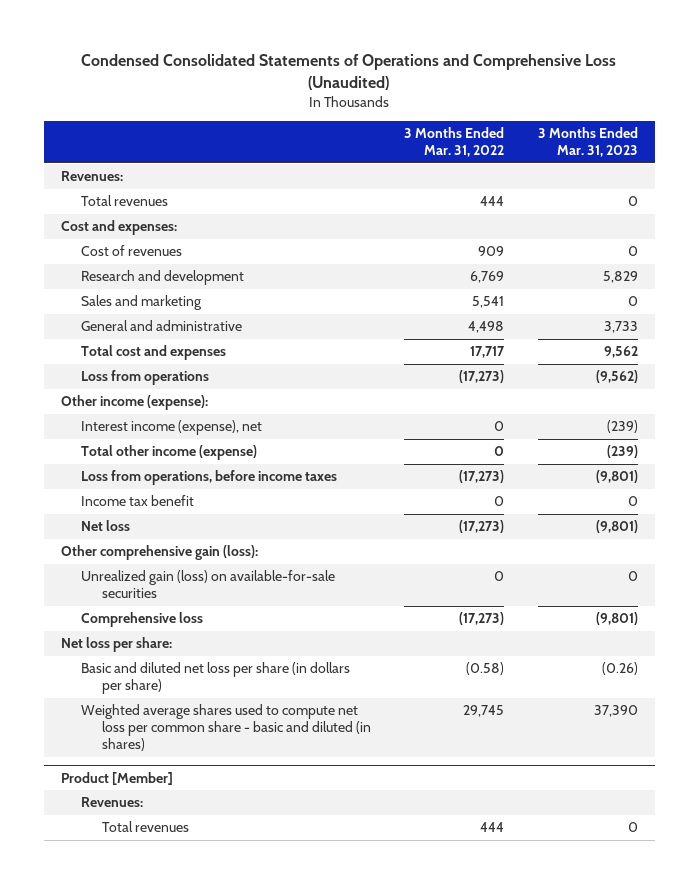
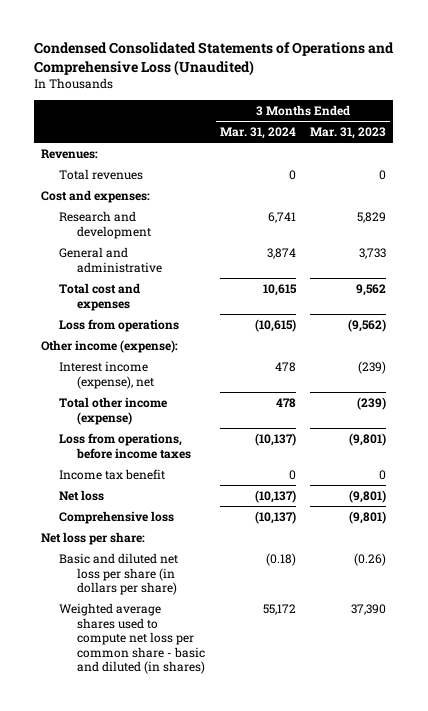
- | 3 Months Ended Mar. 31, 2022 | 3 Months Ended Mar. 31, 2023
+ | 3 Months Ended Mar. 31, 2024 | 3 Months Ended Mar. 31, 2023
- Cost of revenues | 909 | 0
- Sales and marketing | 5,541 | 0
- Other comprehensive gain (loss):
- Unrealized gain (loss) on available-for-sale securities | 0 | 0
- Product [Member]
- Revenues:
- Total revenues | 444 | 0

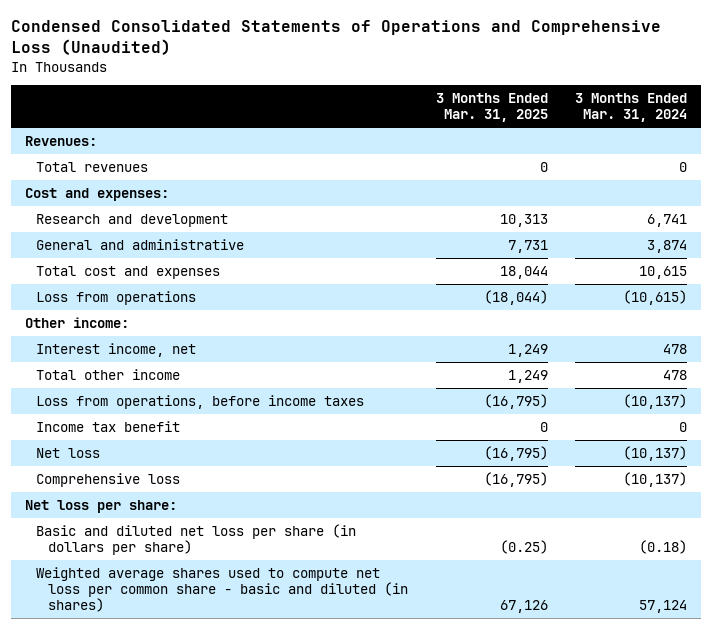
- | 3 Months Ended Mar. 31, 2024 | 3 Months Ended Mar. 31, 2023
+ | 3 Months Ended Mar. 31, 2025 | 3 Months Ended Mar. 31, 2024
- Other income (expense):
- Interest income (expense), net | 478 | (239)
- Total other income (expense) | 478 | (239)
+ Other income:
+ Interest income, net | 1,249 | 478
+ Total other income | 1,249 | 478
- Weighted average shares used to compute net loss per common share - basic and diluted (in shares) | 55,172 | 37,390
+ Weighted average shares used to compute net loss per common share - basic and diluted (in shares) | 67,126 | 57,124

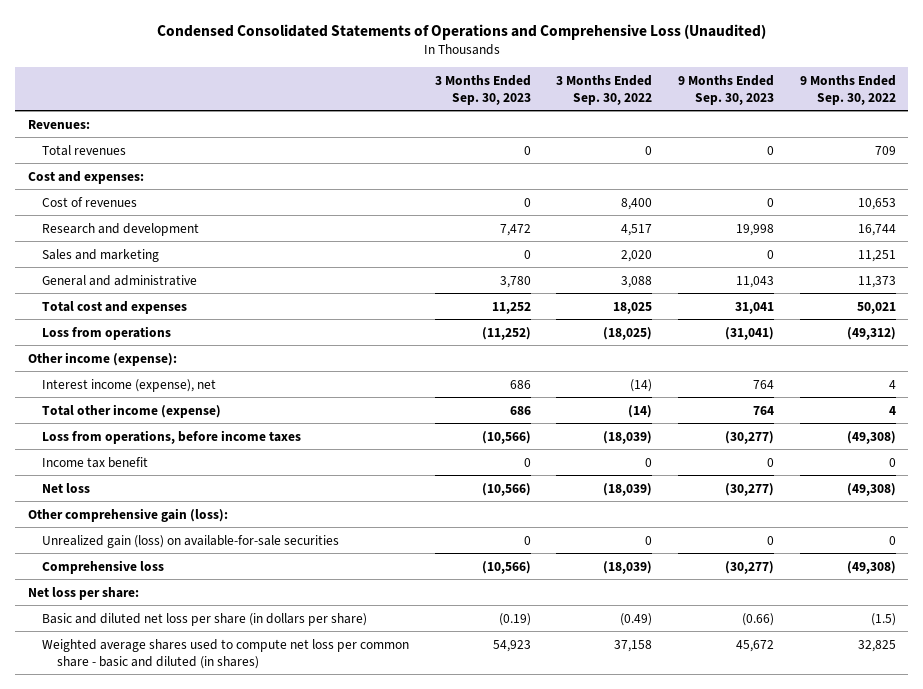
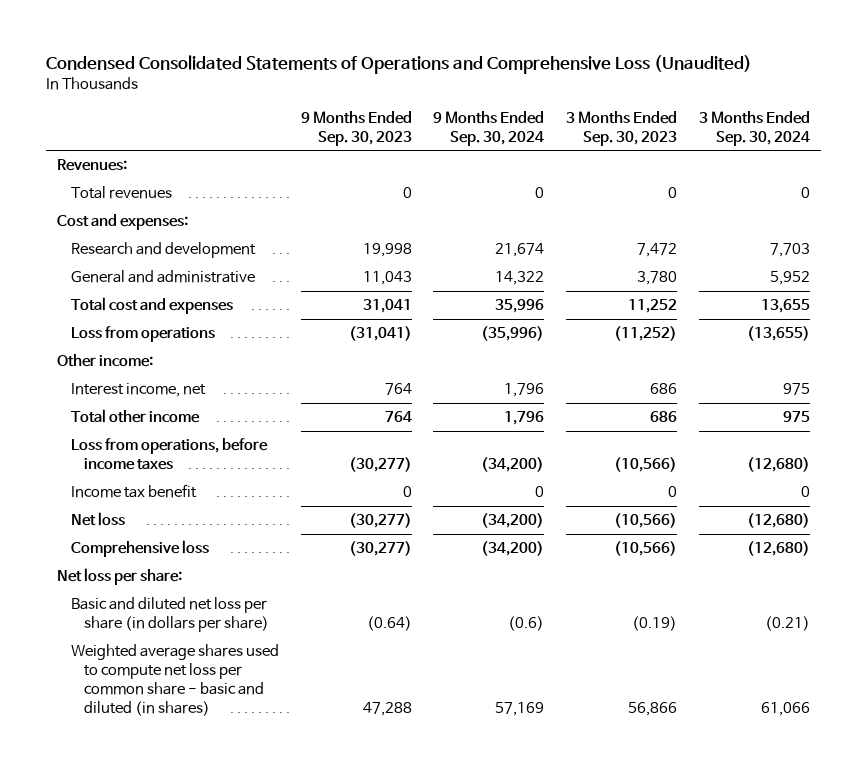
- | 3 Months Ended Sep. 30, 2023 | 3 Months Ended Sep. 30, 2022 | 9 Months Ended Sep. 30, 2023 | 9 Months Ended Sep. 30, 2022
+ | 9 Months Ended Sep. 30, 2023 | 9 Months Ended Sep. 30, 2024 | 3 Months Ended Sep. 30, 2023 | 3 Months Ended Sep. 30, 2024
- Cost of revenues | 0 | 8,400 | 0 | 10,653
- Sales and marketing | 0 | 2,020 | 0 | 11,251
- Other income (expense):
- Interest income (expense), net | 686 | (14) | 764 | 4
- Total other income (expense) | 686 | (14) | 764 | 4
+ Other income:
+ Interest income, net | 764 | 1,796 | 686 | 975
+ Total other income | 764 | 1,796 | 686 | 975
- Other comprehensive gain (loss):
- Unrealized gain (loss) on available-for-sale securities | 0 | 0 | 0 | 0
- Basic and diluted net loss per share (in dollars per share) | (0.19) | (0.49) | (0.66) | (1.5)
- Weighted average shares used to compute net loss per common share - basic and diluted (in shares) | 54,923 | 37,158 | 45,672 | 32,825
+ Basic and diluted net loss per share (in dollars per share) | (0.64) | (0.6) | (0.19) | (0.21)
+ Weighted average shares used to compute net loss per common share - basic and diluted (in shares) | 47,288 | 57,169 | 56,866 | 61,066

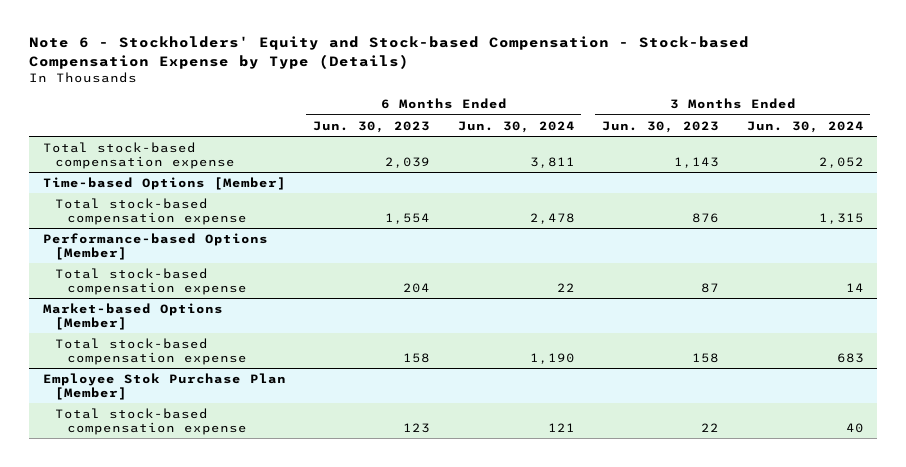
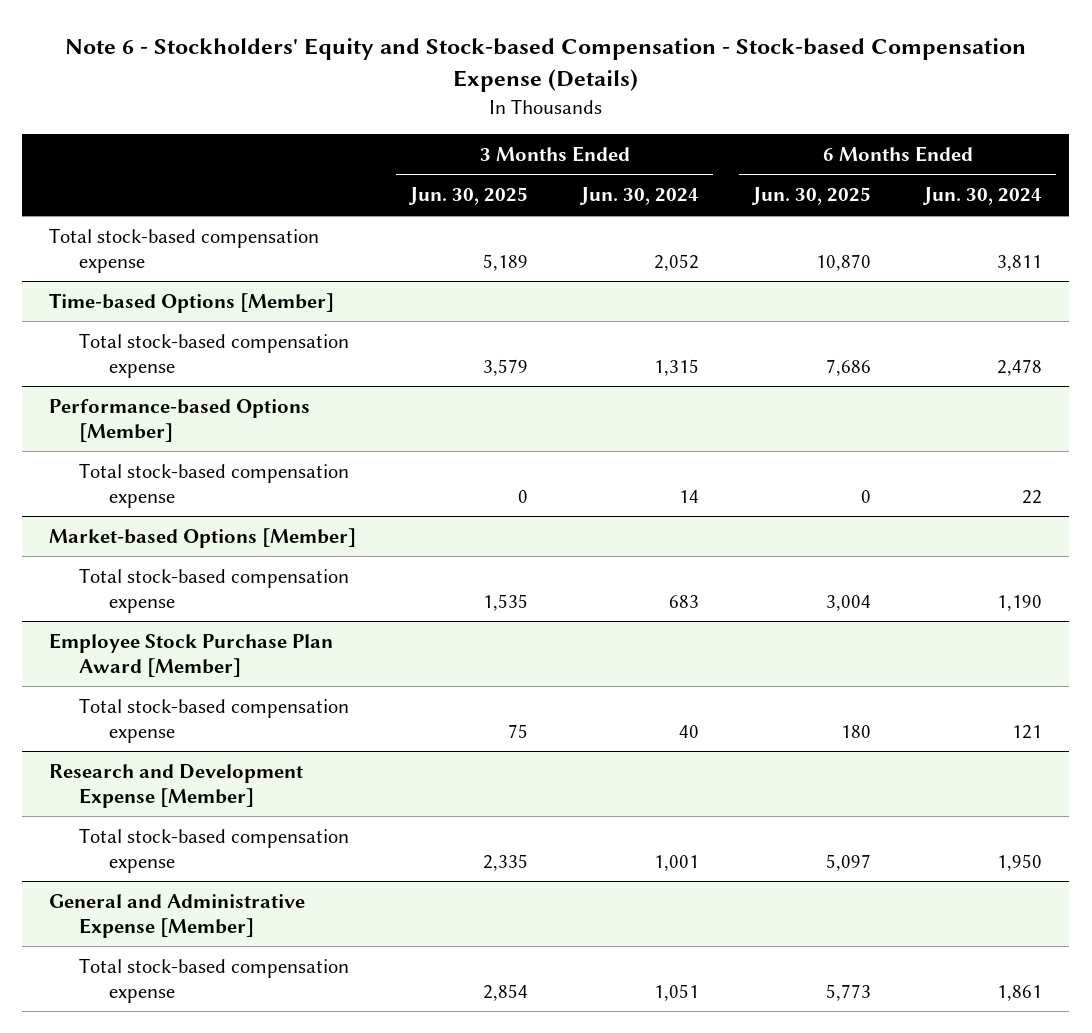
- Note 6 - Stockholders' Equity and Stock-based Compensation - Stock-based Compensation Expense by Type (Details)
+ Note 6 - Stockholders' Equity and Stock-based Compensation - Stock-based Compensation Expense (Details)
- | 6 Months Ended Jun. 30, 2023 | 6 Months Ended Jun. 30, 2024 | 3 Months Ended Jun. 30, 2023 | 3 Months Ended Jun. 30, 2024
+ | 3 Months Ended Jun. 30, 2025 | 3 Months Ended Jun. 30, 2024 | 6 Months Ended Jun. 30, 2025 | 6 Months Ended Jun. 30, 2024
- Employee Stok Purchase Plan [Member]
+ Employee Stock Purchase Plan Award [Member]
+ Research and Development Expense [Member]
+ Total stock-based compensation expense | 2,335 | 1,001 | 5,097 | 1,950
+ General and Administrative Expense [Member]
+ Total stock-based compensation expense | 2,854 | 1,051 | 5,773 | 1,861

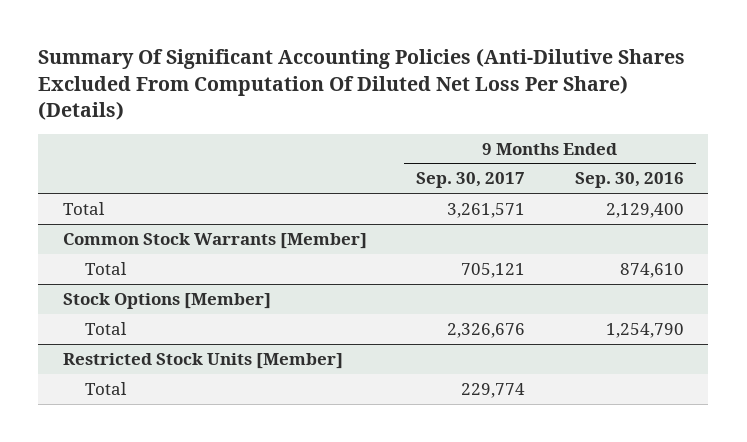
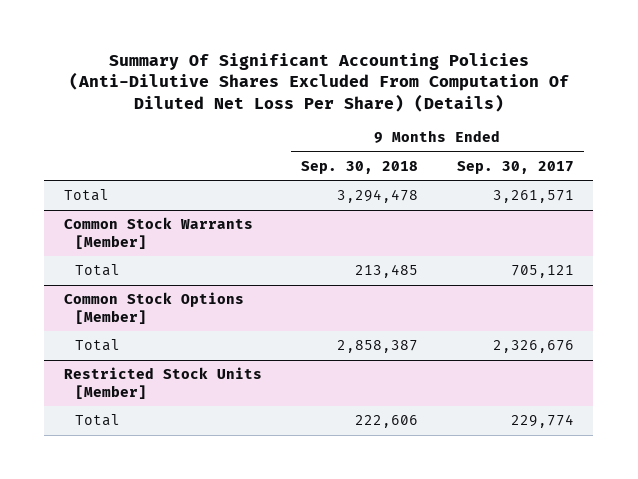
- | 9 Months Ended Sep. 30, 2017 | 9 Months Ended Sep. 30, 2016
+ | 9 Months Ended Sep. 30, 2018 | 9 Months Ended Sep. 30, 2017
- Stock Options [Member]
+ Common Stock Options [Member]

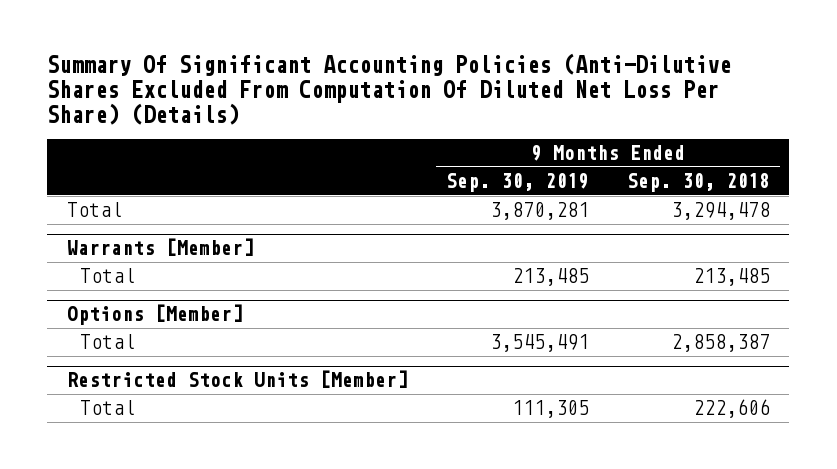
- | 9 Months Ended Sep. 30, 2018 | 9 Months Ended Sep. 30, 2017
+ | 9 Months Ended Sep. 30, 2019 | 9 Months Ended Sep. 30, 2018
- Common Stock Warrants [Member]
+ Warrants [Member]
- Common Stock Options [Member]
+ Options [Member]

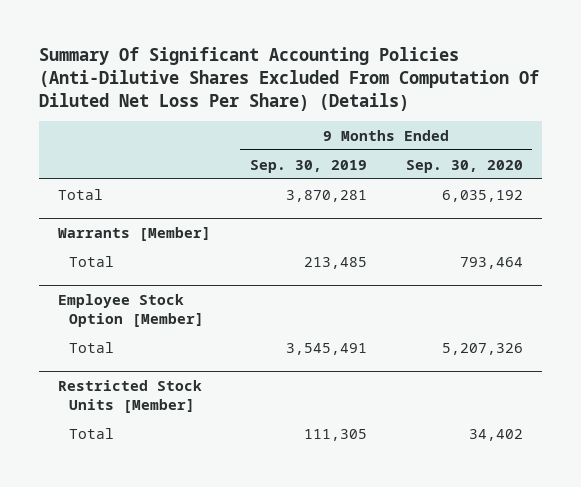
- | 9 Months Ended Sep. 30, 2019 | 9 Months Ended Sep. 30, 2018
+ | 9 Months Ended Sep. 30, 2019 | 9 Months Ended Sep. 30, 2020
- Options [Member]
+ Employee Stock Option [Member]

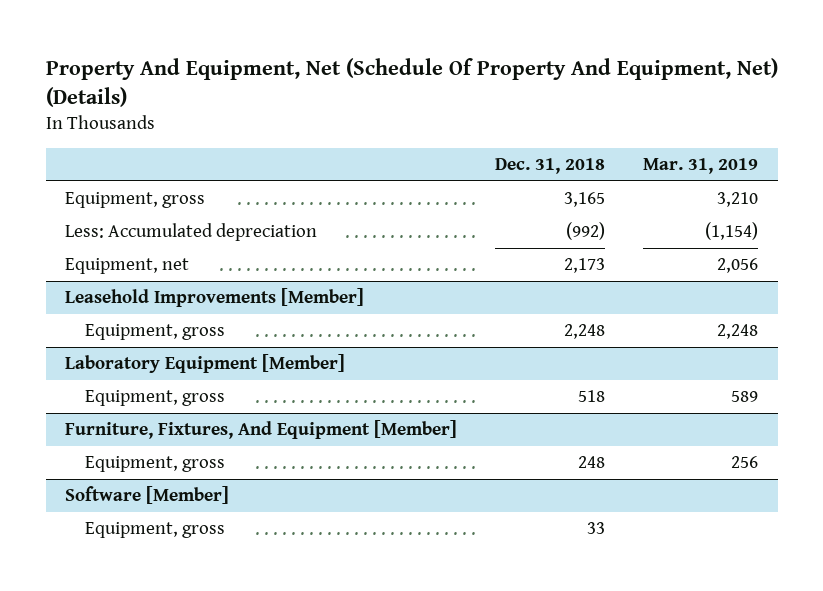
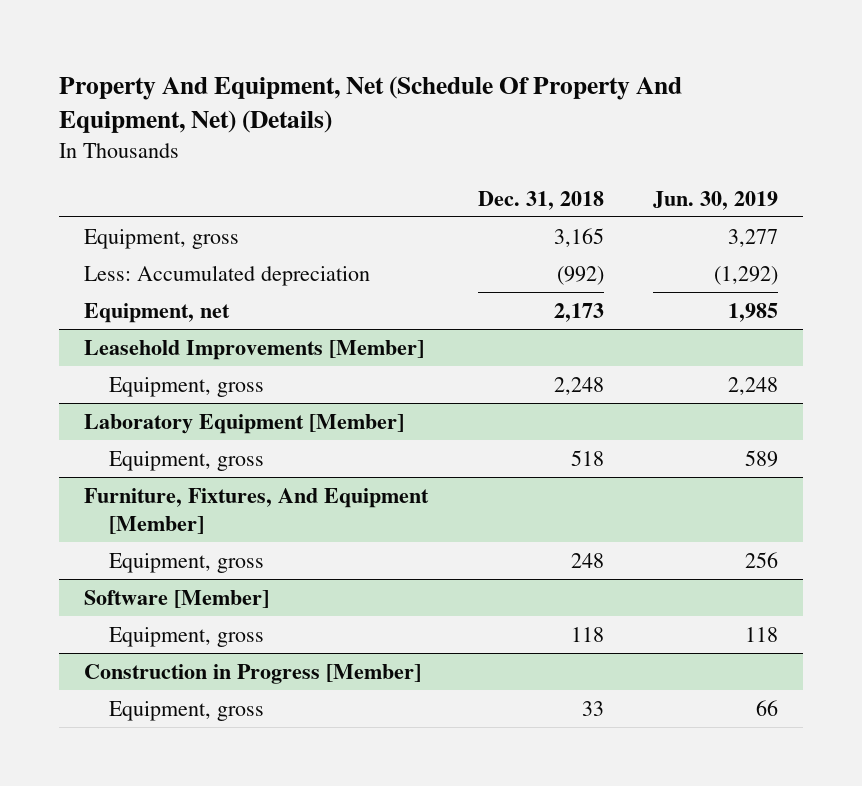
- | Dec. 31, 2018 | Mar. 31, 2019
+ | Dec. 31, 2018 | Jun. 30, 2019
@ Software [Member]
+ Equipment, gross | 118 | 118
+ Construction in Progress [Member]

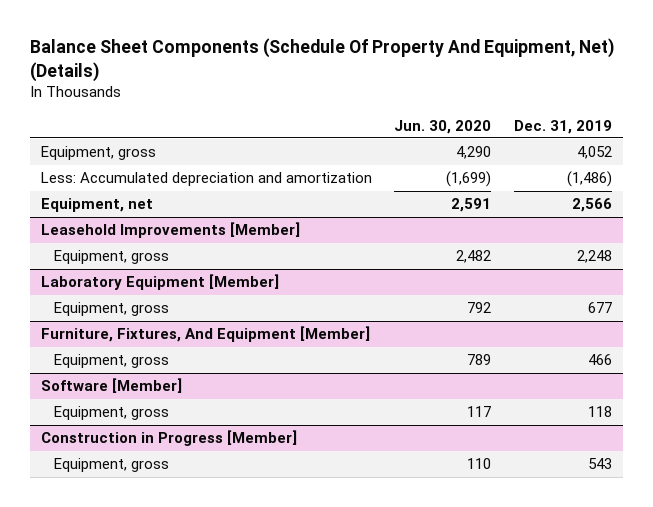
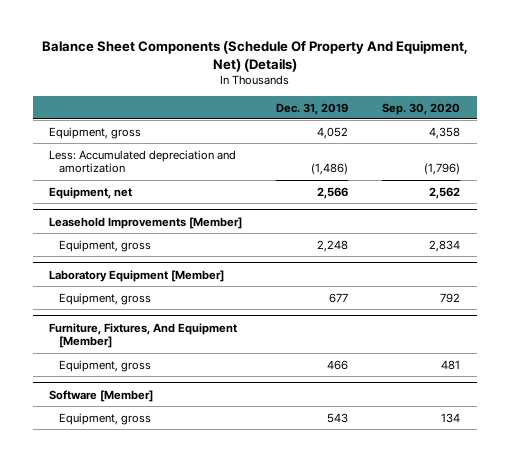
- | Jun. 30, 2020 | Dec. 31, 2019
+ | Dec. 31, 2019 | Sep. 30, 2020
@ Software [Member]
- Equipment, gross | 117 | 118
- Construction in Progress [Member]

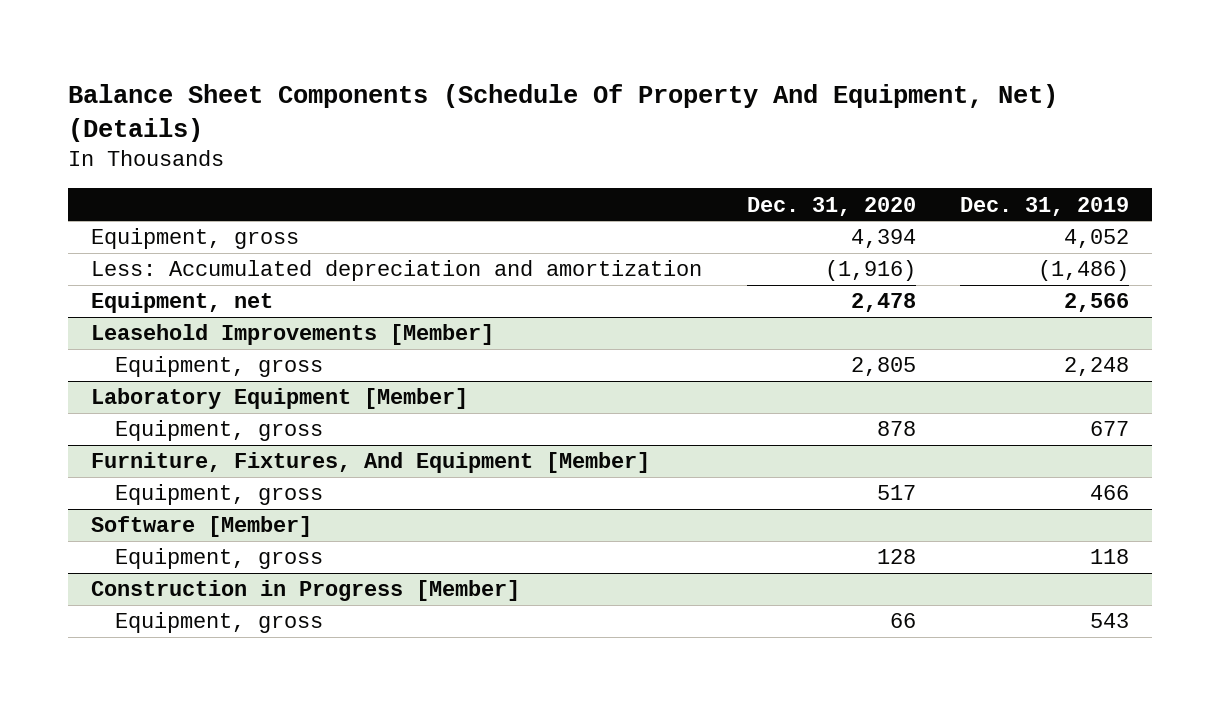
- | Dec. 31, 2019 | Sep. 30, 2020
+ | Dec. 31, 2020 | Dec. 31, 2019
@ Software [Member]
+ Equipment, gross | 128 | 118
+ Construction in Progress [Member]

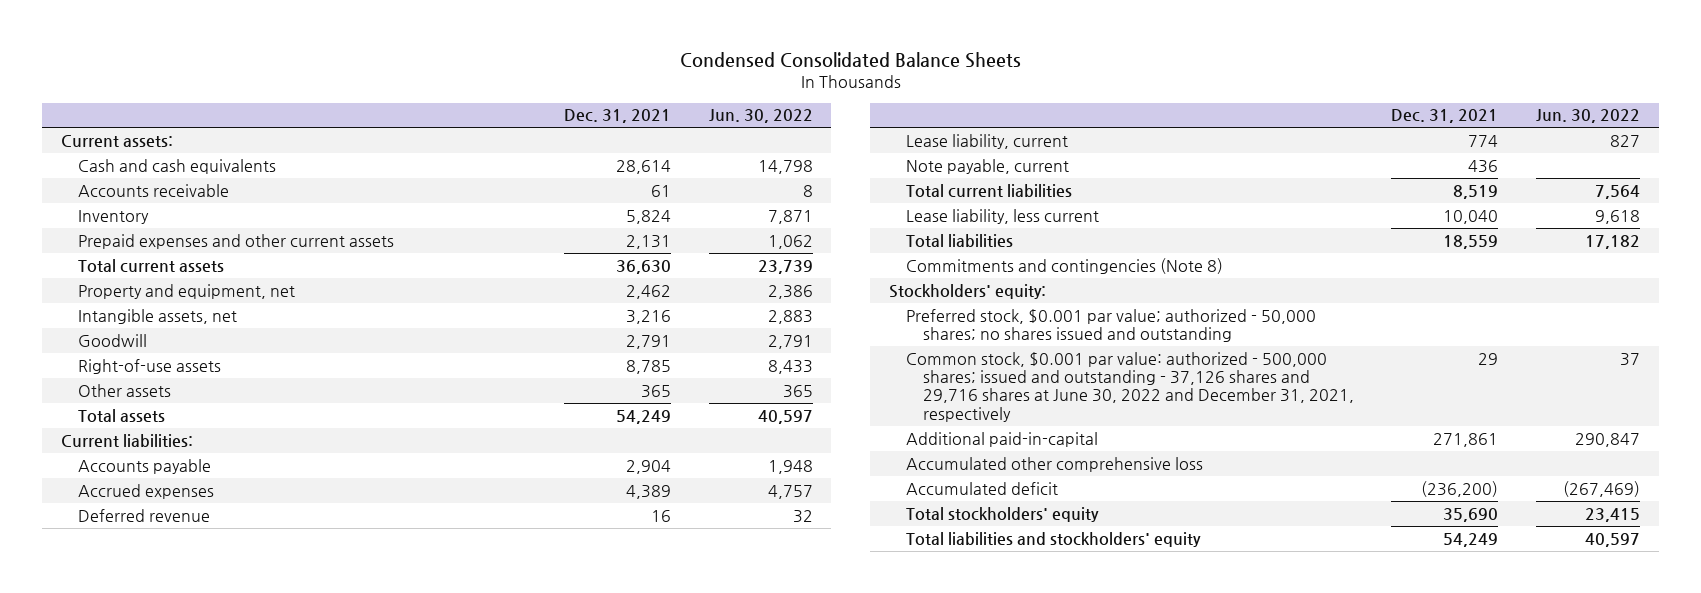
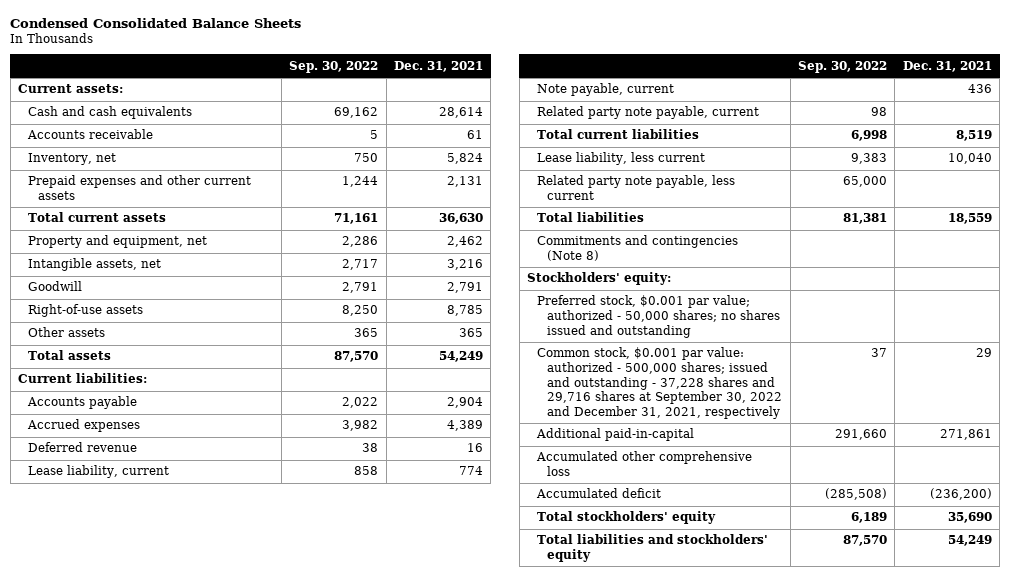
- | Dec. 31, 2021 | Jun. 30, 2022
+ | Sep. 30, 2022 | Dec. 31, 2021
- Inventory | 5,824 | 7,871
+ Inventory, net | 750 | 5,824
+ Related party note payable, current | 98 |
+ Related party note payable, less current | 65,000 |
- Common stock, $0.001 par value: authorized - 500,000 shares; issued and outstanding - 37,126 shares and 29,716 shares at June 30, 2022 and December 31, 2021, respectively | 29 | 37
+ Common stock, $0.001 par value: authorized - 500,000 shares; issued and outstanding - 37,228 shares and 29,716 shares at September 30, 2022 and December 31, 2021, respectively | 37 | 29

